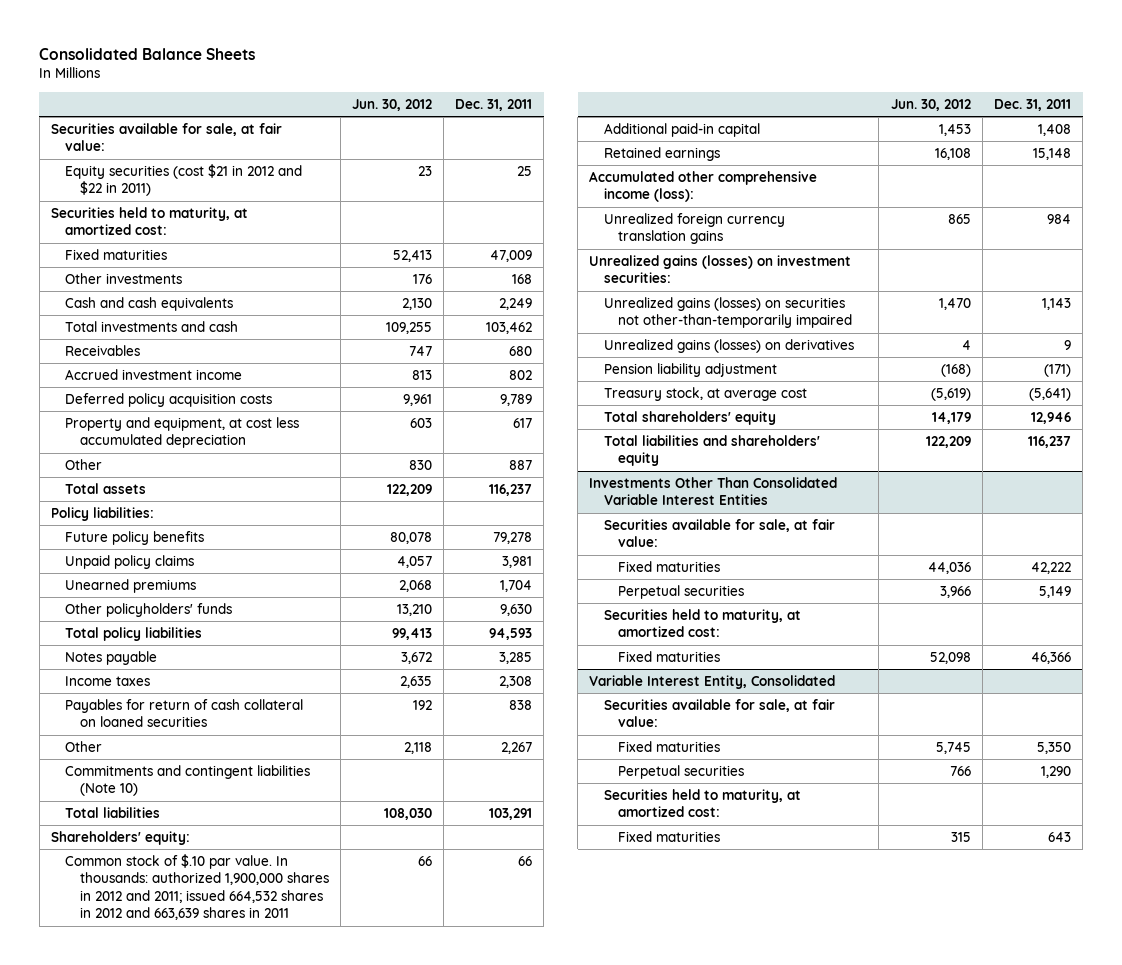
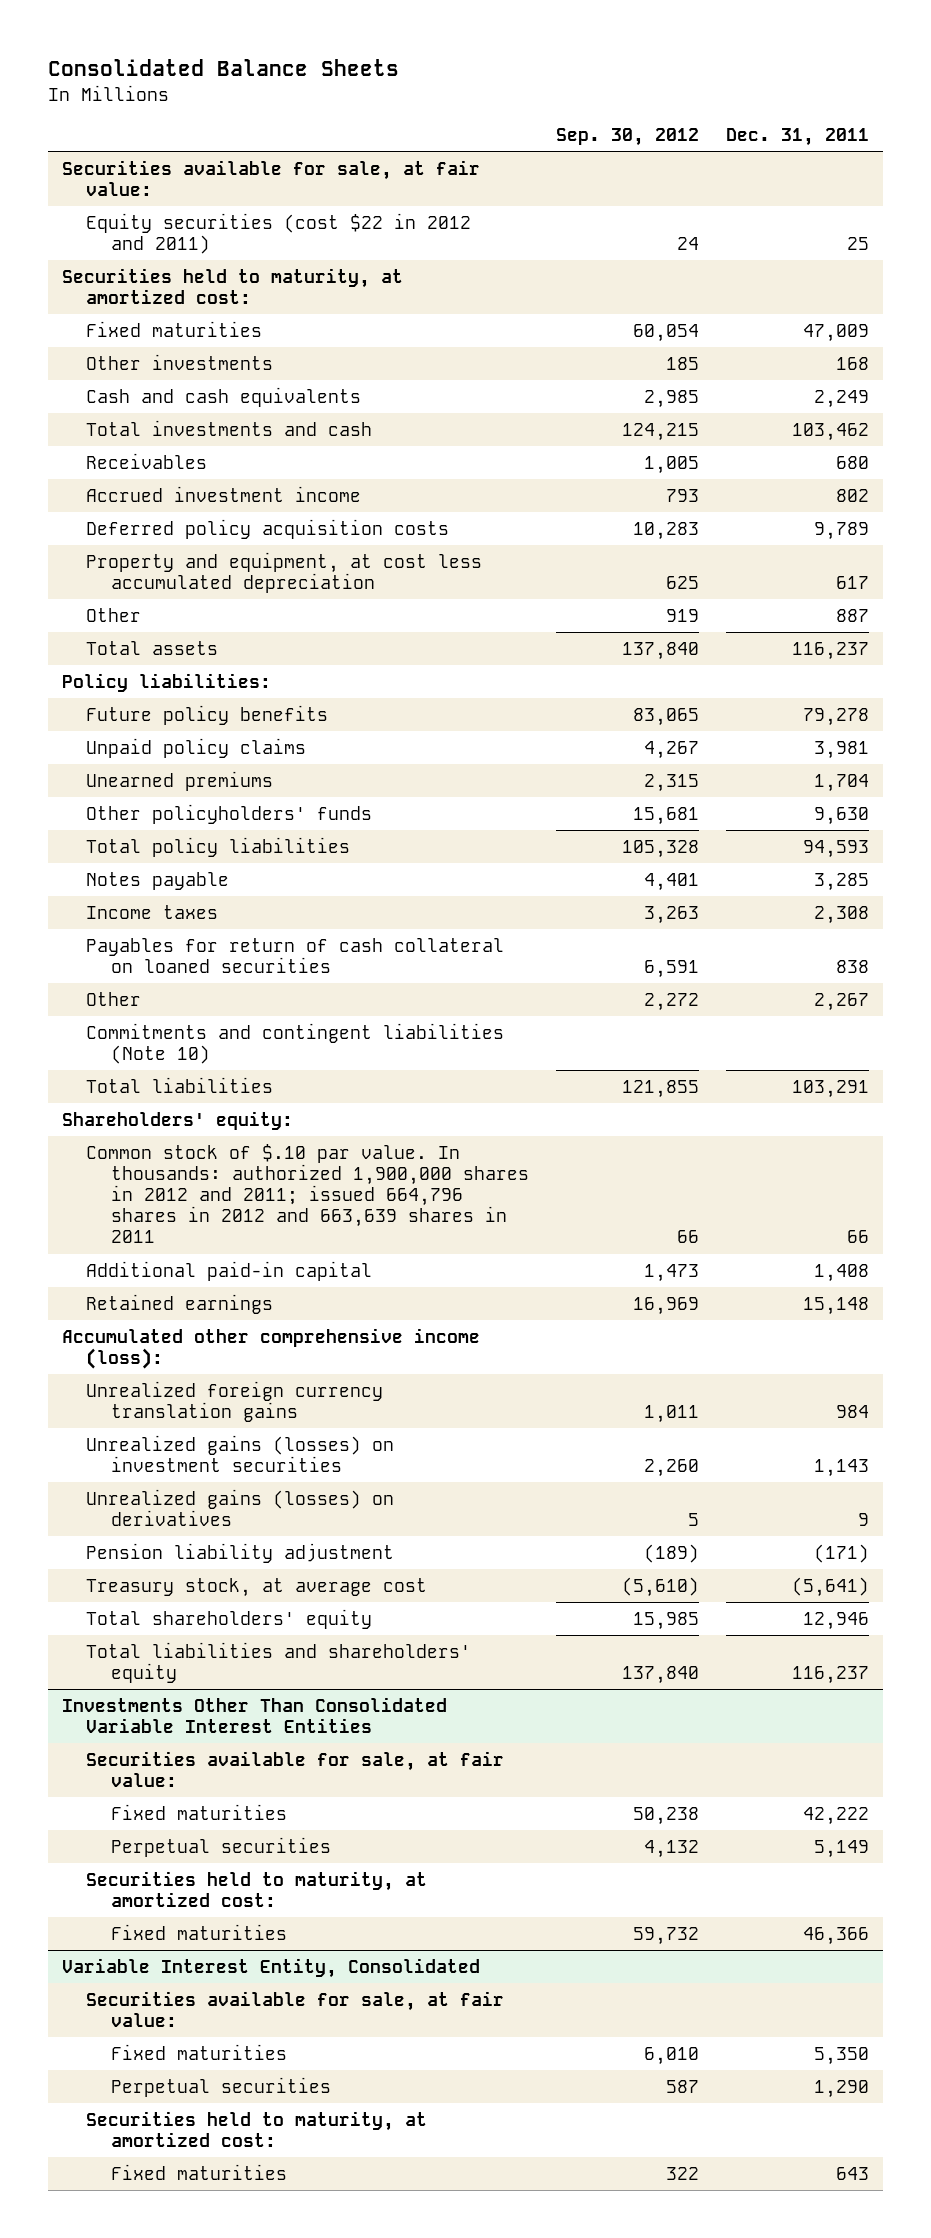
- | Jun. 30, 2012 | Dec. 31, 2011
+ | Sep. 30, 2012 | Dec. 31, 2011
- Equity securities (cost $21 in 2012 and $22 in 2011) | 23 | 25
+ Equity securities (cost $22 in 2012 and 2011) | 24 | 25
- Common stock of $.10 par value. In thousands: authorized 1,900,000 shares in 2012 and 2011; issued 664,532 shares in 2012 and 663,639 shares in 2011 | 66 | 66
+ Common stock of $.10 par value. In thousands: authorized 1,900,000 shares in 2012 and 2011; issued 664,796 shares in 2012 and 663,639 shares in 2011 | 66 | 66
- Unrealized gains (losses) on investment securities:
- Unrealized gains (losses) on securities not other-than-temporarily impaired | 1,470 | 1,143
+ Unrealized gains (losses) on investment securities | 2,260 | 1,143

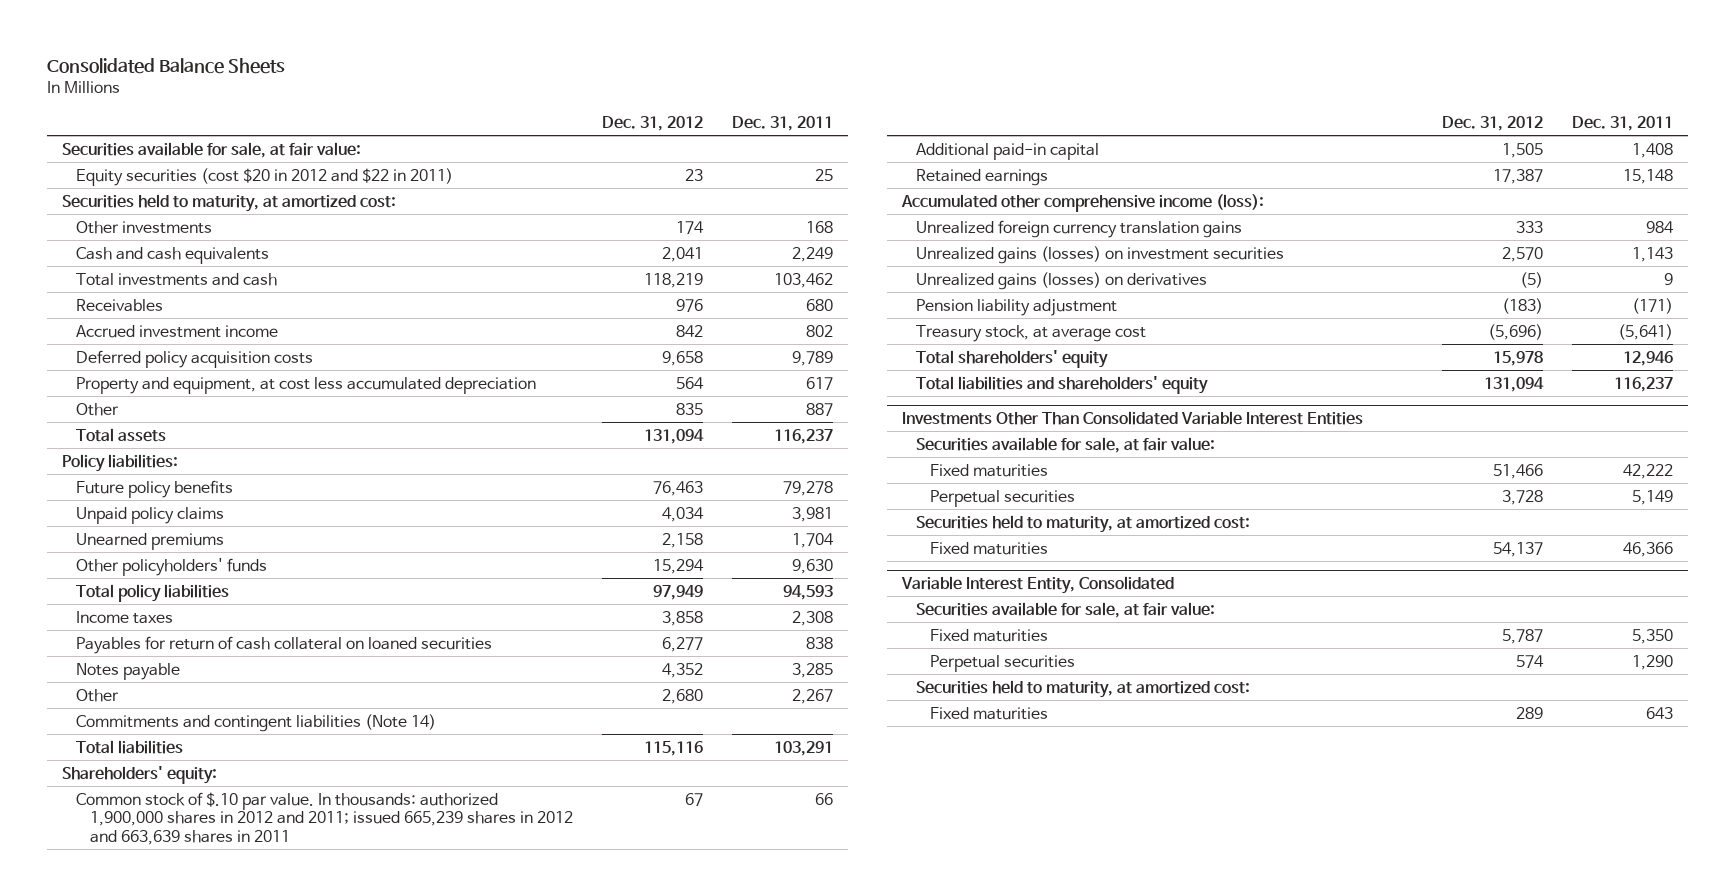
- | Sep. 30, 2012 | Dec. 31, 2011
+ | Dec. 31, 2012 | Dec. 31, 2011
- Equity securities (cost $22 in 2012 and 2011) | 24 | 25
+ Equity securities (cost $20 in 2012 and $22 in 2011) | 23 | 25
- Fixed maturities | 60,054 | 47,009
moved down: Notes payable | 4,352 | 3,285
- Commitments and contingent liabilities (Note 10)
+ Commitments and contingent liabilities (Note 14)
- Common stock of $.10 par value. In thousands: authorized 1,900,000 shares in 2012 and 2011; issued 664,796 shares in 2012 and 663,639 shares in 2011 | 66 | 66
+ Common stock of $.10 par value. In thousands: authorized 1,900,000 shares in 2012 and 2011; issued 665,239 shares in 2012 and 663,639 shares in 2011 | 67 | 66

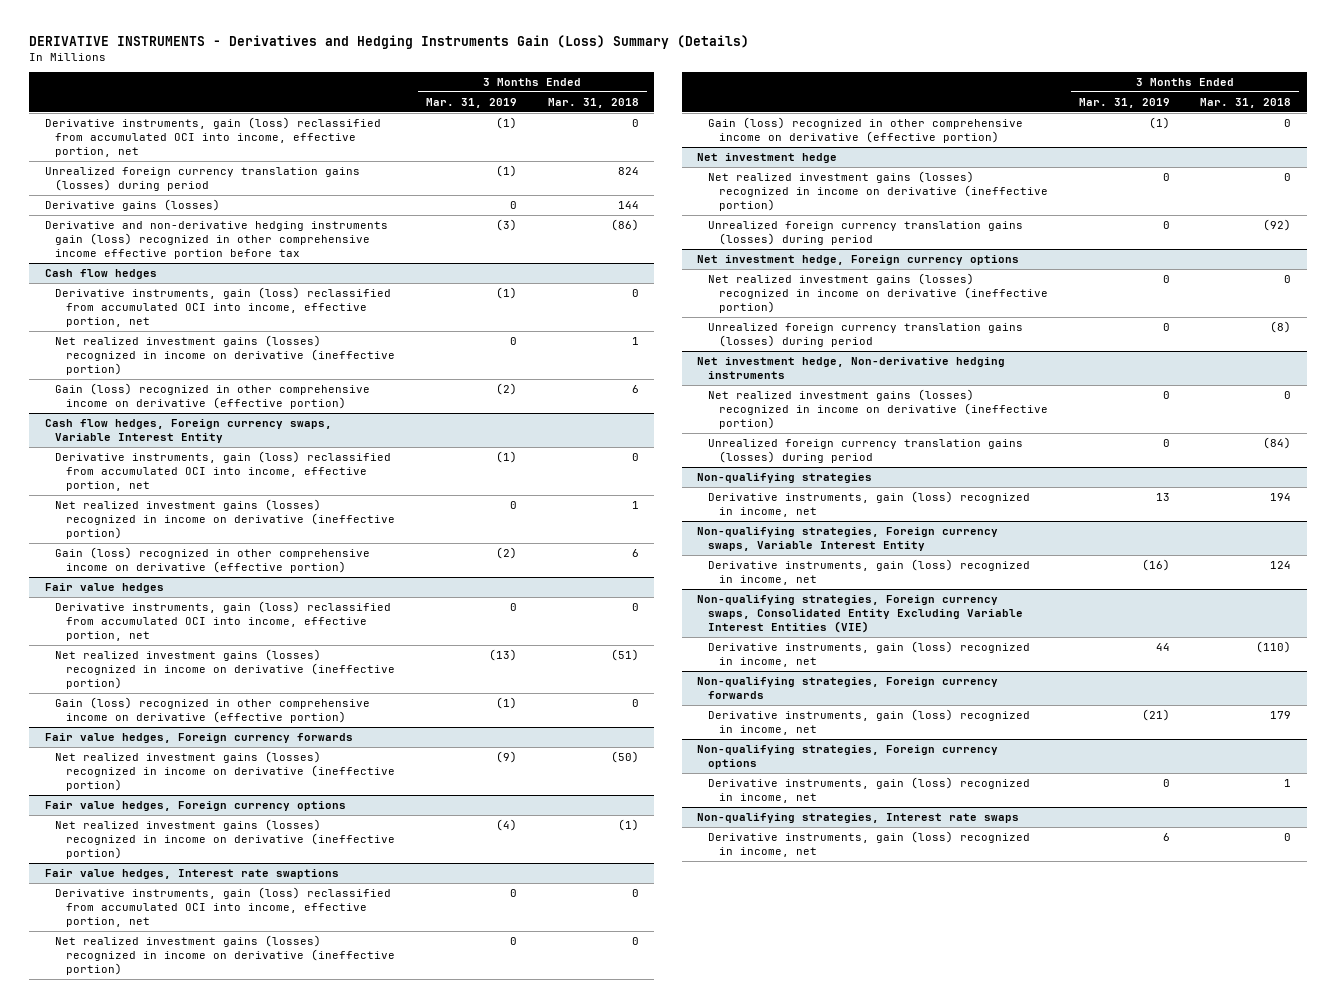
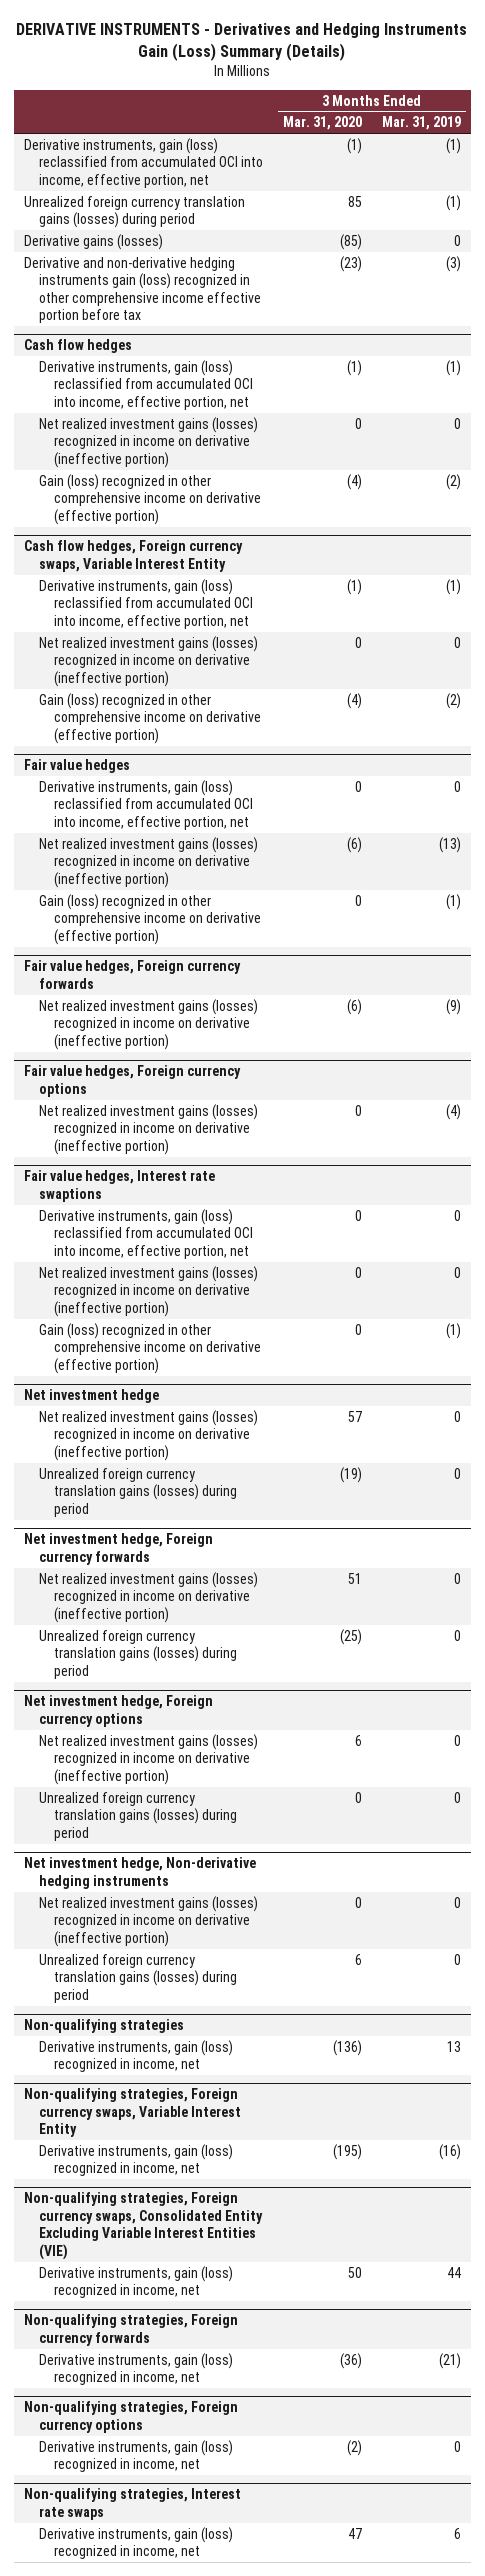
- | 3 Months Ended Mar. 31, 2019 | 3 Months Ended Mar. 31, 2018
+ | 3 Months Ended Mar. 31, 2020 | 3 Months Ended Mar. 31, 2019
+ Net investment hedge, Foreign currency forwards
+ Net realized investment gains (losses) recognized in income on derivative (ineffective portion) | 51 | 0
+ Unrealized foreign currency translation gains (losses) during period | (25) | 0

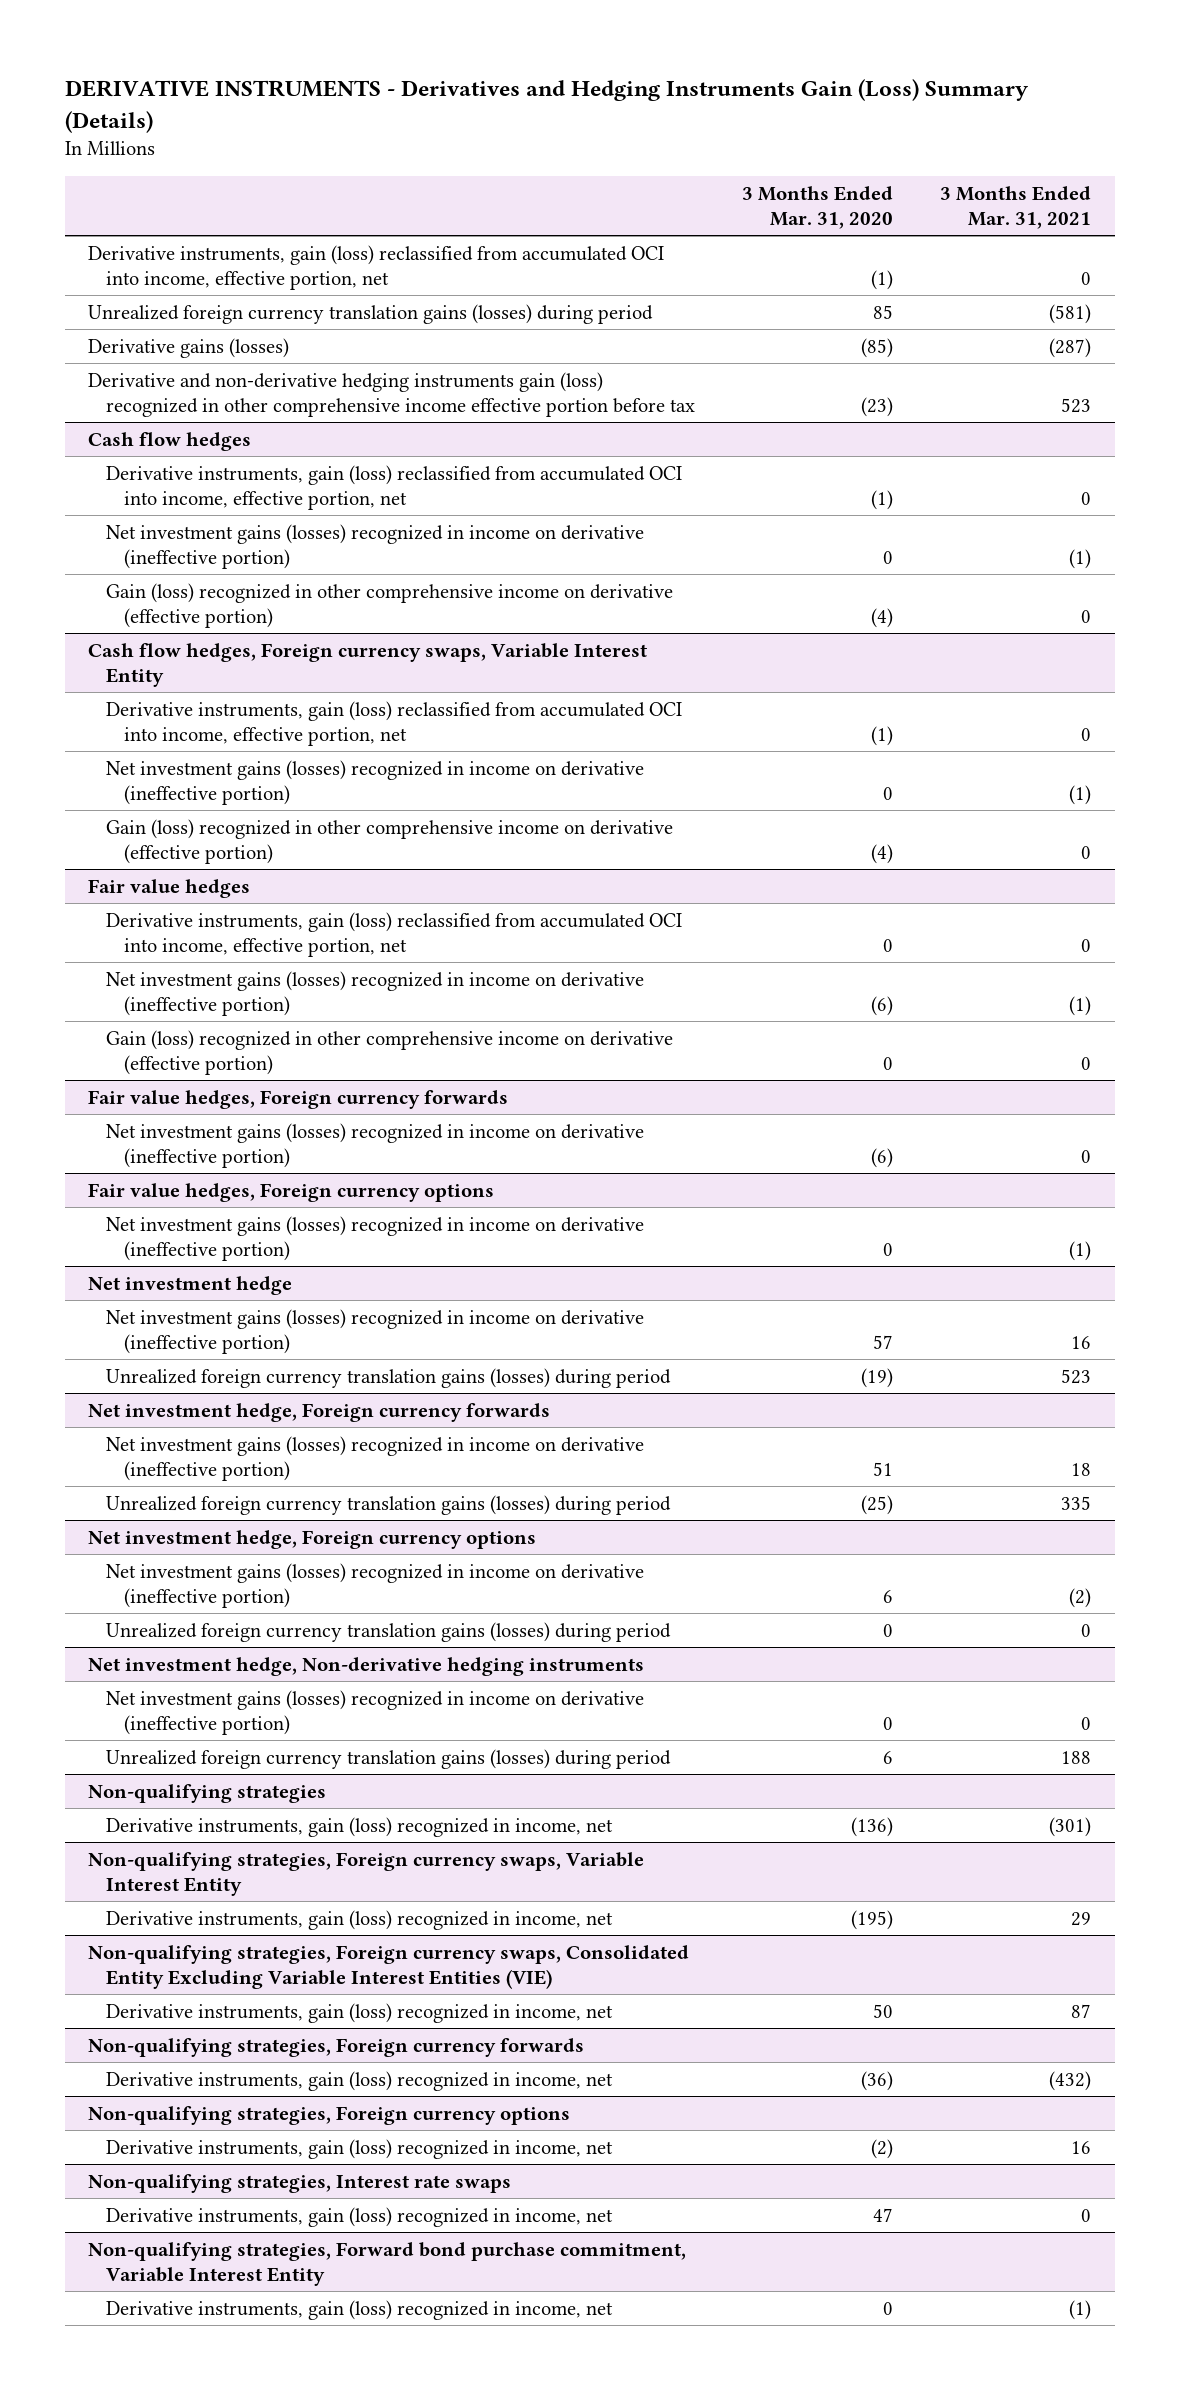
- | 3 Months Ended Mar. 31, 2020 | 3 Months Ended Mar. 31, 2019
+ | 3 Months Ended Mar. 31, 2020 | 3 Months Ended Mar. 31, 2021
@ Cash flow hedges
- Net realized investment gains (losses) recognized in income on derivative (ineffective portion) | 0 | 0
+ Net investment gains (losses) recognized in income on derivative (ineffective portion) | 0 | (1)
@ Cash flow hedges, Foreign currency swaps, Variable Interest Entity
- Net realized investment gains (losses) recognized in income on derivative (ineffective portion) | 0 | 0
+ Net investment gains (losses) recognized in income on derivative (ineffective portion) | 0 | (1)
@ Fair value hedges
- Net realized investment gains (losses) recognized in income on derivative (ineffective portion) | (6) | (13)
+ Net investment gains (losses) recognized in income on derivative (ineffective portion) | (6) | (1)
@ Fair value hedges, Foreign currency forwards
- Net realized investment gains (losses) recognized in income on derivative (ineffective portion) | (6) | (9)
+ Net investment gains (losses) recognized in income on derivative (ineffective portion) | (6) | 0
@ Fair value hedges, Foreign currency options
- Net realized investment gains (losses) recognized in income on derivative (ineffective portion) | 0 | (4)
- Fair value hedges, Interest rate swaptions
- Derivative instruments, gain (loss) reclassified from accumulated OCI into income, effective portion, net | 0 | 0
- Net realized investment gains (losses) recognized in income on derivative (ineffective portion) | 0 | 0
- Gain (loss) recognized in other comprehensive income on derivative (effective portion) | 0 | (1)
@ Fair value hedges, Foreign currency options
+ Net investment gains (losses) recognized in income on derivative (ineffective portion) | 0 | (1)
@ Net investment hedge
- Net realized investment gains (losses) recognized in income on derivative (ineffective portion) | 57 | 0
+ Net investment gains (losses) recognized in income on derivative (ineffective portion) | 57 | 16
@ Net investment hedge, Foreign currency forwards
- Net realized investment gains (losses) recognized in income on derivative (ineffective portion) | 51 | 0
+ Net investment gains (losses) recognized in income on derivative (ineffective portion) | 51 | 18
@ Net investment hedge, Foreign currency options
- Net realized investment gains (losses) recognized in income on derivative (ineffective portion) | 6 | 0
+ Net investment gains (losses) recognized in income on derivative (ineffective portion) | 6 | (2)
@ Net investment hedge, Non-derivative hedging instruments
- Net realized investment gains (losses) recognized in income on derivative (ineffective portion) | 0 | 0
+ Net investment gains (losses) recognized in income on derivative (ineffective portion) | 0 | 0
+ Non-qualifying strategies, Forward bond purchase commitment, Variable Interest Entity
+ Derivative instruments, gain (loss) recognized in income, net | 0 | (1)

